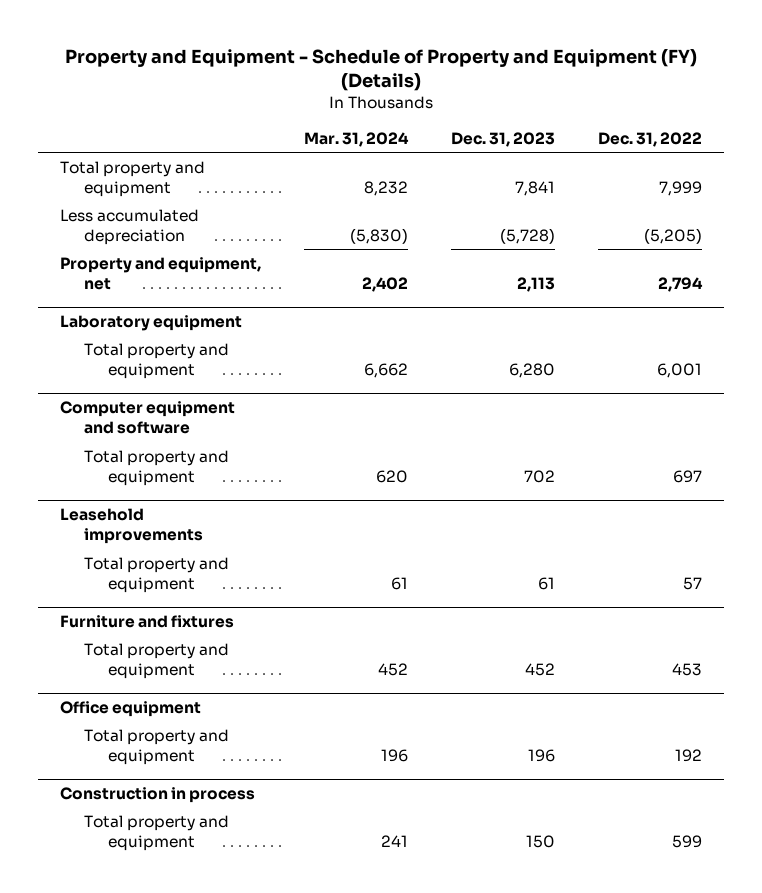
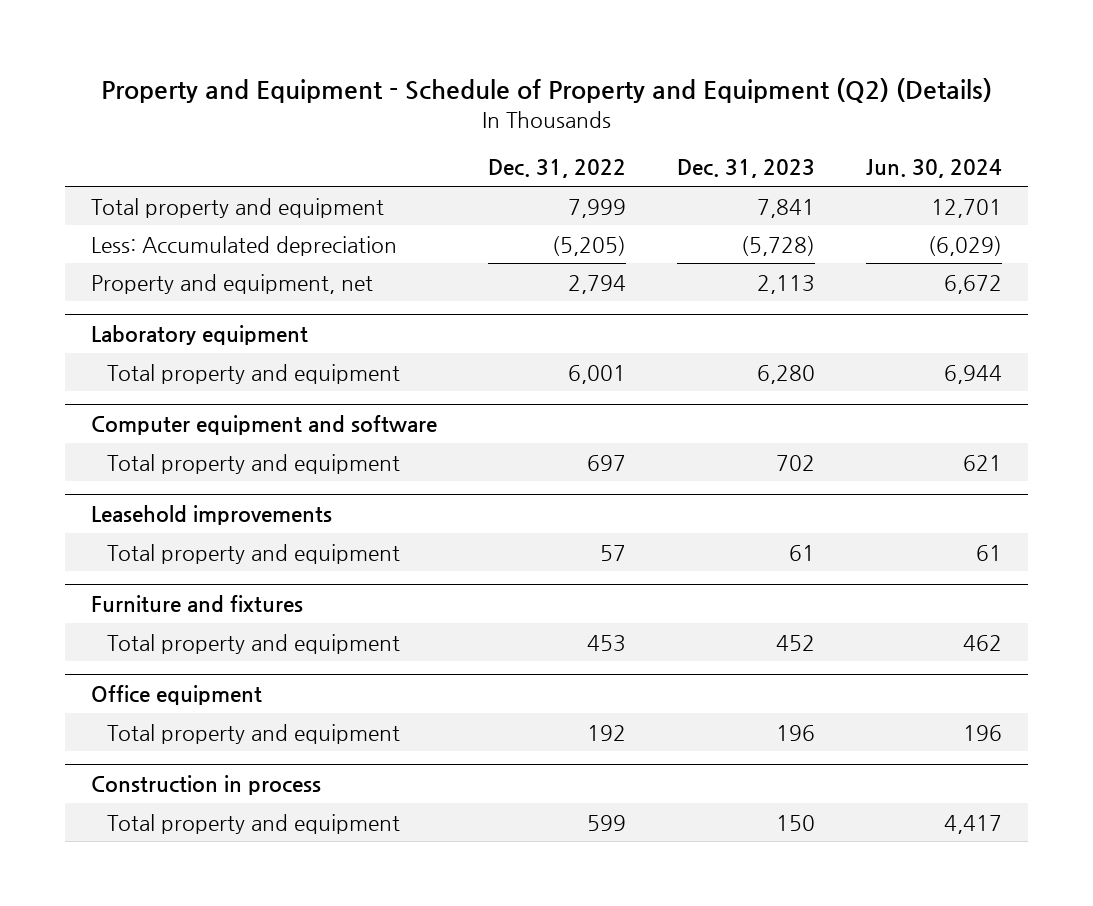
- Property and Equipment - Schedule of Property and Equipment (FY) (Details)
+ Property and Equipment - Schedule of Property and Equipment (Q2) (Details)
- | Mar. 31, 2024 | Dec. 31, 2023 | Dec. 31, 2022
+ | Dec. 31, 2022 | Dec. 31, 2023 | Jun. 30, 2024
- Less accumulated depreciation | (5,830) | (5,728) | (5,205)
+ Less: Accumulated depreciation | (5,205) | (5,728) | (6,029)

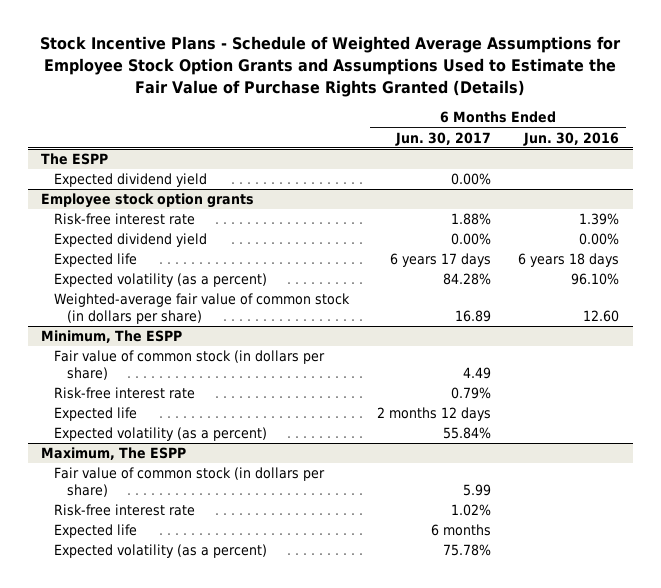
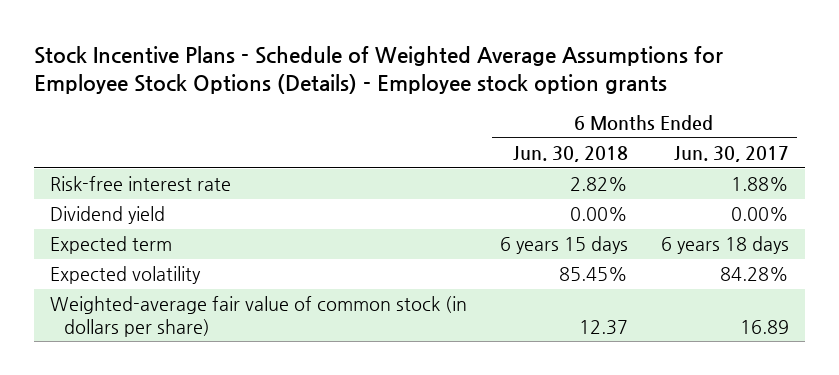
- Stock Incentive Plans - Schedule of Weighted Average Assumptions for Employee Stock Option Grants and Assumptions Used to Estimate the Fair Value of Purchase Rights Granted (Details)
+ Stock Incentive Plans - Schedule of Weighted Average Assumptions for Employee Stock Options (Details) - Employee stock option grants
- | 6 Months Ended Jun. 30, 2017 | 6 Months Ended Jun. 30, 2016
+ | 6 Months Ended Jun. 30, 2018 | 6 Months Ended Jun. 30, 2017
- The ESPP
- Expected dividend yield | 0.00% |
- Employee stock option grants
- Expected dividend yield | 0.00% | 0.00%
- Expected life | 6 years 17 days | 6 years 18 days
- Expected volatility (as a percent) | 84.28% | 96.10%
+ Dividend yield | 0.00% | 0.00%
+ Expected term | 6 years 15 days | 6 years 18 days
+ Expected volatility | 85.45% | 84.28%
- Minimum, The ESPP
- Fair value of common stock (in dollars per share) | 4.49 |
- Risk-free interest rate | 0.79% |
- Expected life | 2 months 12 days |
- Expected volatility (as a percent) | 55.84% |
- Maximum, The ESPP
- Fair value of common stock (in dollars per share) | 5.99 |
- Risk-free interest rate | 1.02% |
- Expected life | 6 months |
- Expected volatility (as a percent) | 75.78% |

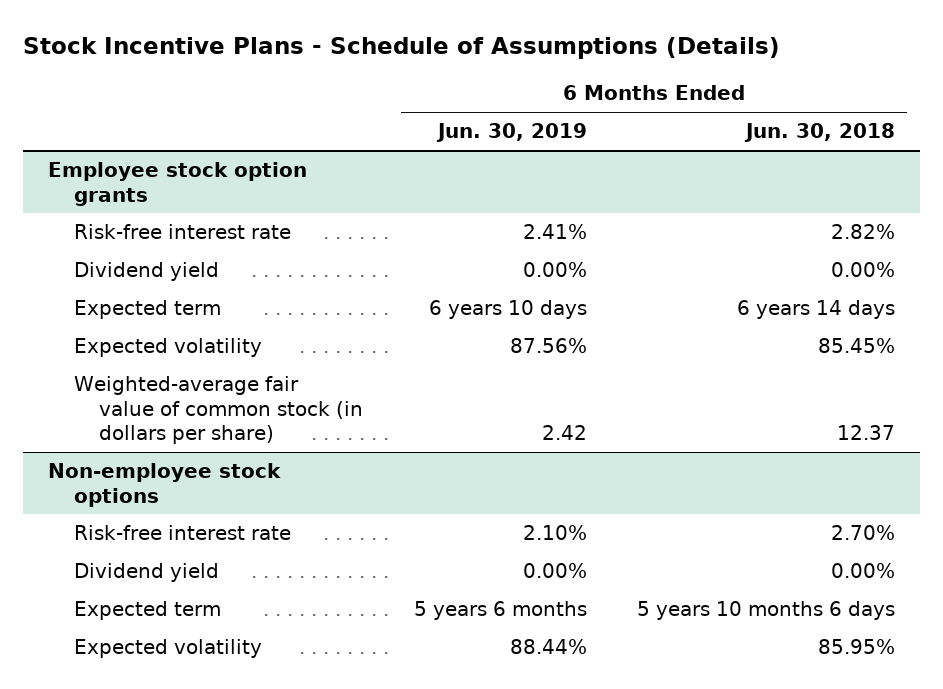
- Stock Incentive Plans - Schedule of Weighted Average Assumptions for Employee Stock Options (Details) - Employee stock option grants
+ Stock Incentive Plans - Schedule of Assumptions (Details)
- | 6 Months Ended Jun. 30, 2018 | 6 Months Ended Jun. 30, 2017
+ | 6 Months Ended Jun. 30, 2019 | 6 Months Ended Jun. 30, 2018
+ Employee stock option grants
- Expected term | 6 years 15 days | 6 years 18 days
+ Expected term | 6 years 10 days | 6 years 14 days
+ Non-employee stock options
+ Risk-free interest rate | 2.10% | 2.70%
+ Dividend yield | 0.00% | 0.00%
+ Expected term | 5 years 6 months | 5 years 10 months 6 days
+ Expected volatility | 88.44% | 85.95%

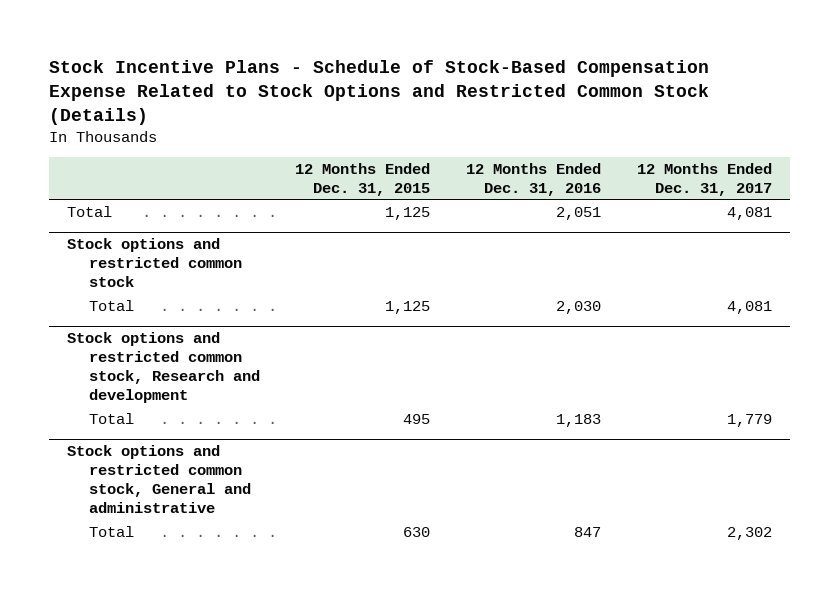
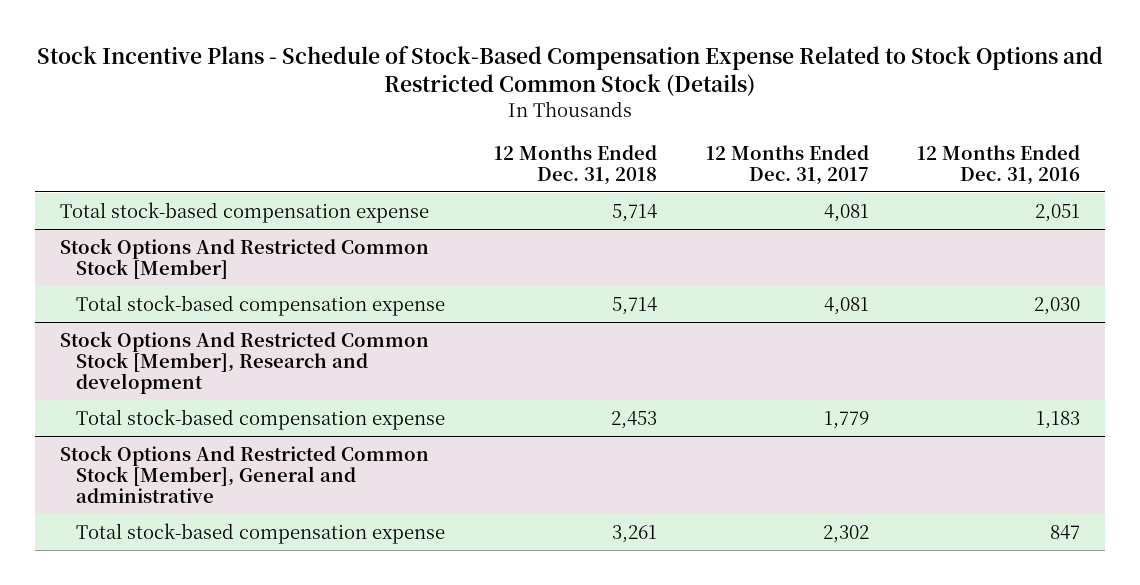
- | 12 Months Ended Dec. 31, 2015 | 12 Months Ended Dec. 31, 2016 | 12 Months Ended Dec. 31, 2017
+ | 12 Months Ended Dec. 31, 2018 | 12 Months Ended Dec. 31, 2017 | 12 Months Ended Dec. 31, 2016
- Total | 1,125 | 2,051 | 4,081
- Stock options and restricted common stock
- Total | 1,125 | 2,030 | 4,081
- Stock options and restricted common stock, Research and development
- Total | 495 | 1,183 | 1,779
- Stock options and restricted common stock, General and administrative
- Total | 630 | 847 | 2,302
+ Total stock-based compensation expense | 5,714 | 4,081 | 2,051
+ Stock Options And Restricted Common Stock [Member]
+ Total stock-based compensation expense | 5,714 | 4,081 | 2,030
+ Stock Options And Restricted Common Stock [Member], Research and development
+ Total stock-based compensation expense | 2,453 | 1,779 | 1,183
+ Stock Options And Restricted Common Stock [Member], General and administrative
+ Total stock-based compensation expense | 3,261 | 2,302 | 847

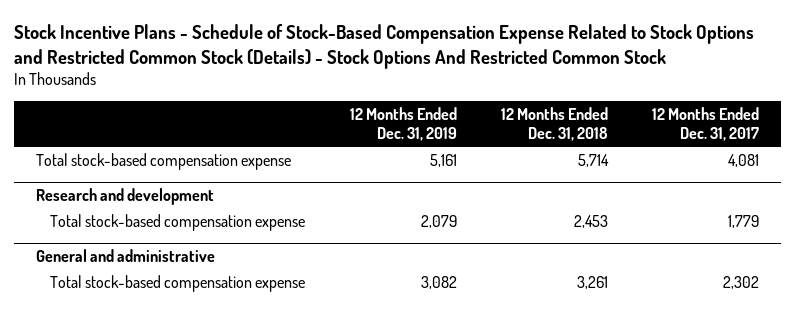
- Stock Incentive Plans - Schedule of Stock-Based Compensation Expense Related to Stock Options and Restricted Common Stock (Details)
+ Stock Incentive Plans - Schedule of Stock-Based Compensation Expense Related to Stock Options and Restricted Common Stock (Details) - Stock Options And Restricted Common Stock
- | 12 Months Ended Dec. 31, 2018 | 12 Months Ended Dec. 31, 2017 | 12 Months Ended Dec. 31, 2016
+ | 12 Months Ended Dec. 31, 2019 | 12 Months Ended Dec. 31, 2018 | 12 Months Ended Dec. 31, 2017
- Stock Options And Restricted Common Stock [Member]
- Total stock-based compensation expense | 5,714 | 4,081 | 2,030
- Stock Options And Restricted Common Stock [Member], Research and development
+ Research and development
- Stock Options And Restricted Common Stock [Member], General and administrative
+ General and administrative

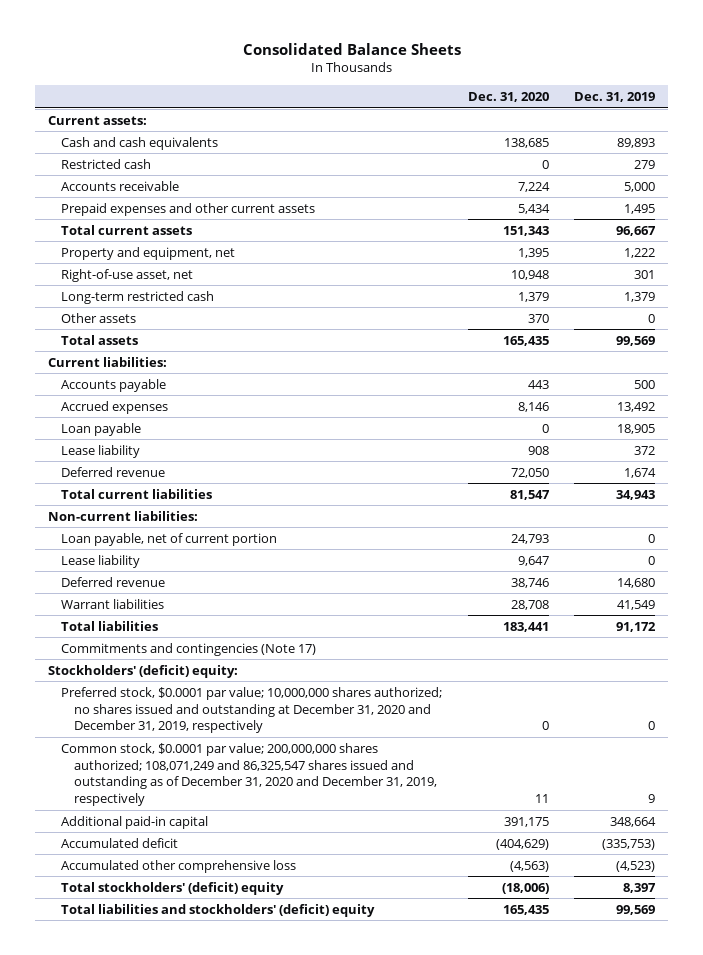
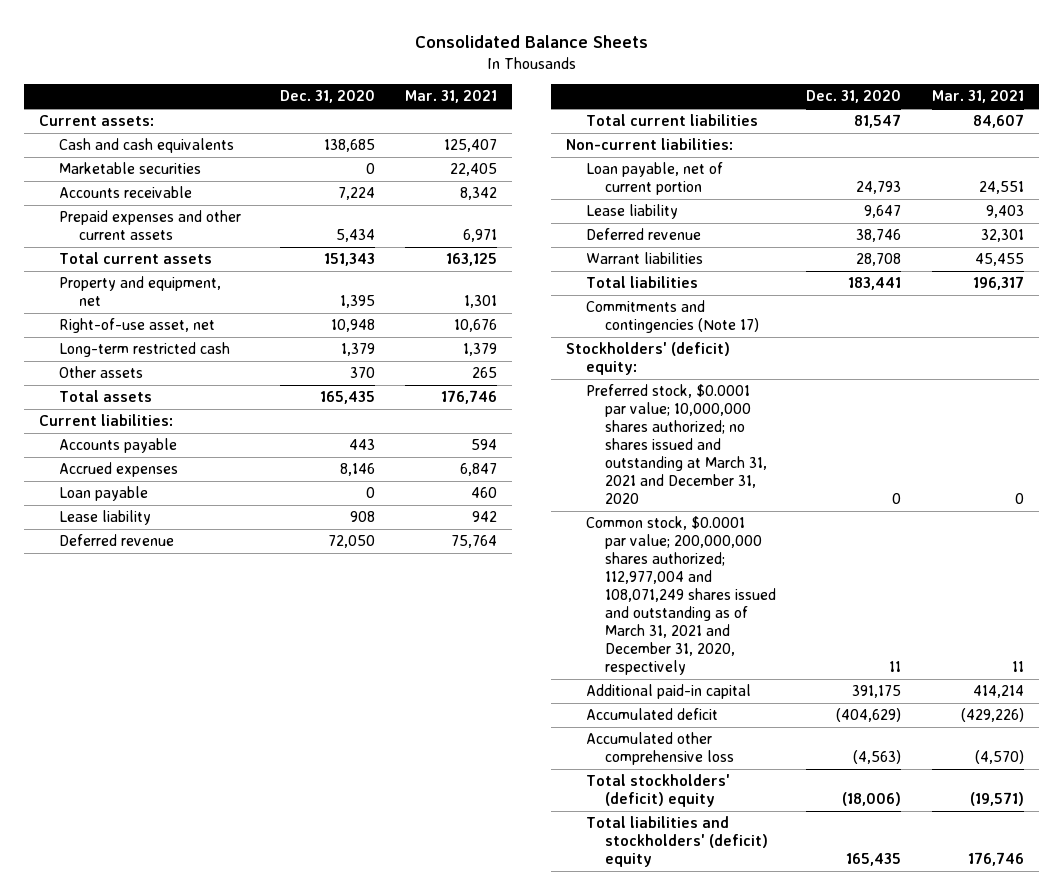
- | Dec. 31, 2020 | Dec. 31, 2019
+ | Dec. 31, 2020 | Mar. 31, 2021
- Restricted cash | 0 | 279
+ Marketable securities | 0 | 22,405
- Preferred stock, $0.0001 par value; 10,000,000 shares authorized; no shares issued and outstanding at December 31, 2020 and December 31, 2019, respectively | 0 | 0
- Common stock, $0.0001 par value; 200,000,000 shares authorized; 108,071,249 and 86,325,547 shares issued and outstanding as of December 31, 2020 and December 31, 2019, respectively | 11 | 9
+ Preferred stock, $0.0001 par value; 10,000,000 shares authorized; no shares issued and outstanding at March 31, 2021 and December 31, 2020 | 0 | 0
+ Common stock, $0.0001 par value; 200,000,000 shares authorized; 112,977,004 and 108,071,249 shares issued and outstanding as of March 31, 2021 and December 31, 2020, respectively | 11 | 11

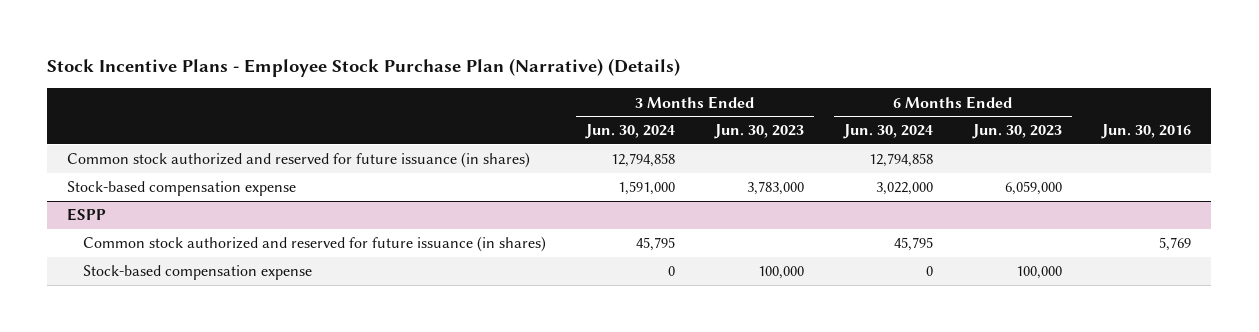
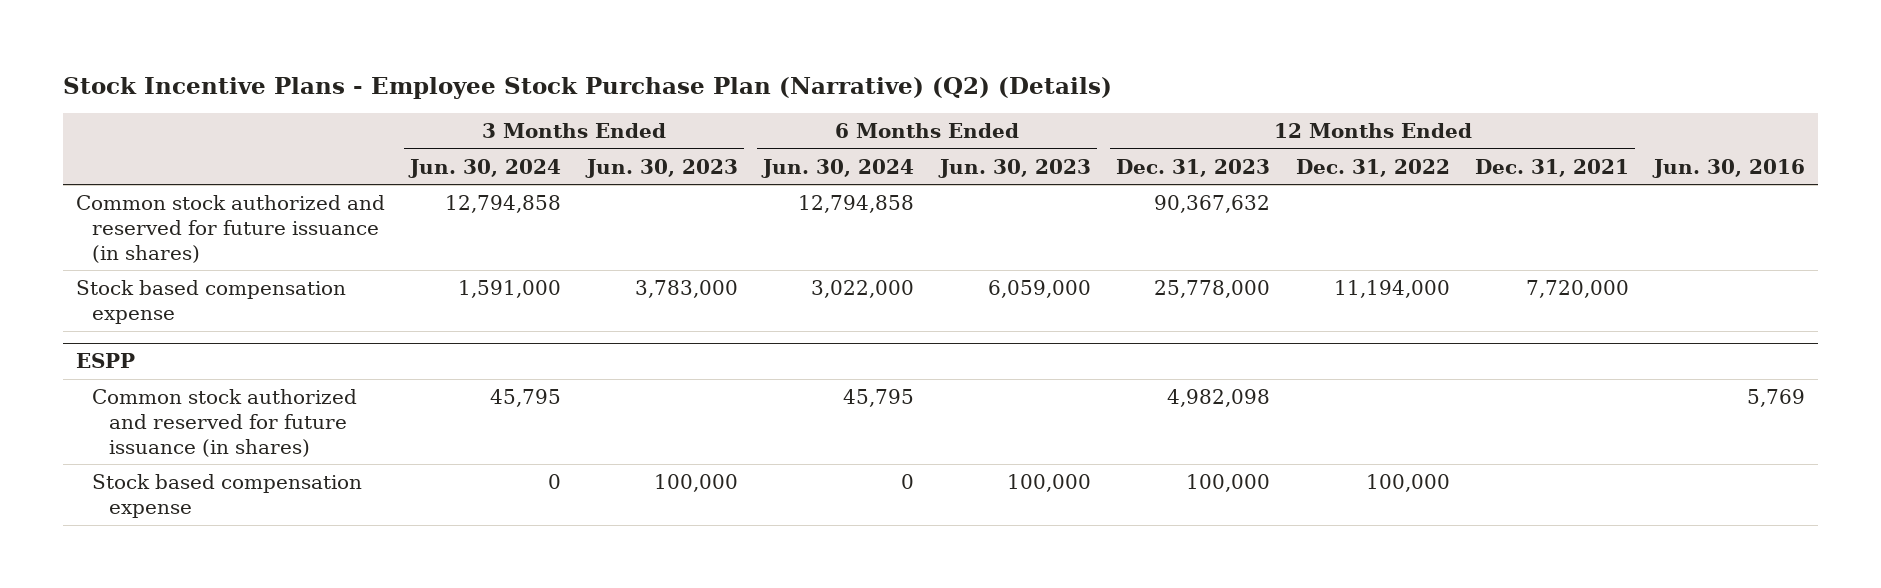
- Stock Incentive Plans - Employee Stock Purchase Plan (Narrative) (Details)
+ Stock Incentive Plans - Employee Stock Purchase Plan (Narrative) (Q2) (Details)
- | 3 Months Ended Jun. 30, 2024 | 3 Months Ended Jun. 30, 2023 | 6 Months Ended Jun. 30, 2024 | 6 Months Ended Jun. 30, 2023 | Jun. 30, 2016
+ | 3 Months Ended Jun. 30, 2024 | 3 Months Ended Jun. 30, 2023 | 6 Months Ended Jun. 30, 2024 | 6 Months Ended Jun. 30, 2023 | 12 Months Ended Dec. 31, 2023 | 12 Months Ended Dec. 31, 2022 | 12 Months Ended Dec. 31, 2021 | Jun. 30, 2016
- Stock-based compensation expense | 1,591,000 | 3,783,000 | 3,022,000 | 6,059,000 |
+ Stock based compensation expense | 1,591,000 | 3,783,000 | 3,022,000 | 6,059,000 | 25,778,000 | 11,194,000 | 7,720,000 |
@ ESPP
- Stock-based compensation expense | 0 | 100,000 | 0 | 100,000 |
+ Stock based compensation expense | 0 | 100,000 | 0 | 100,000 | 100,000 | 100,000 | |

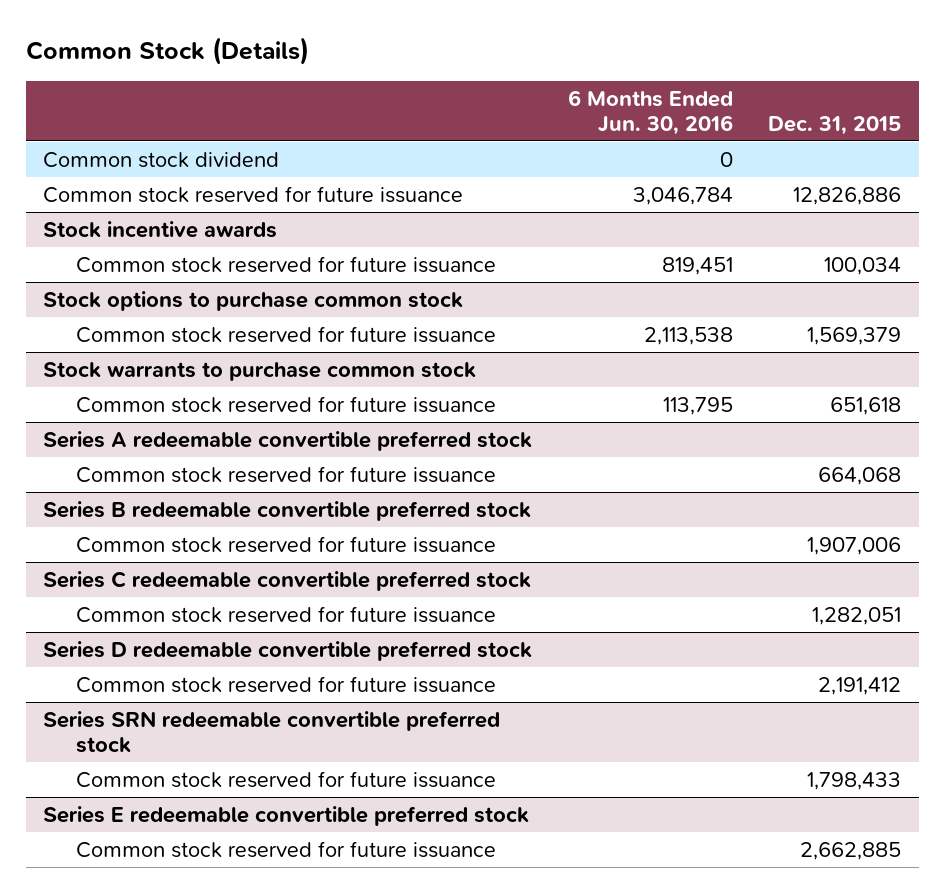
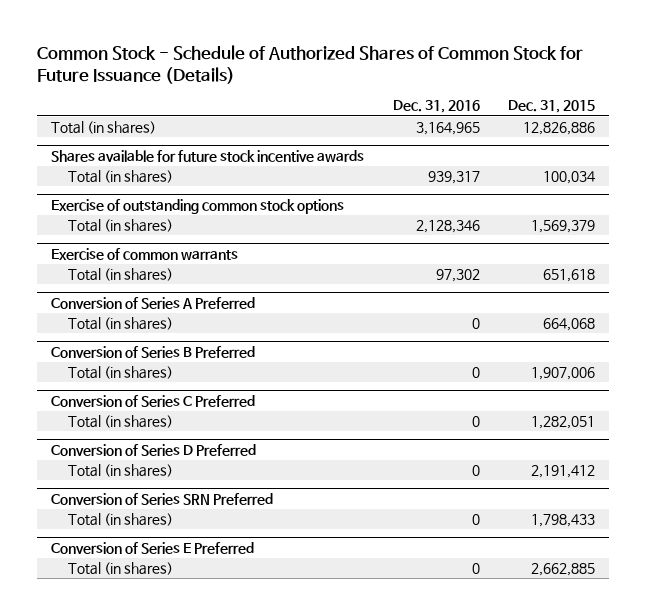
- Common Stock (Details)
+ Common Stock - Schedule of Authorized Shares of Common Stock for Future Issuance (Details)
- | 6 Months Ended Jun. 30, 2016 | Dec. 31, 2015
+ | Dec. 31, 2016 | Dec. 31, 2015
- Common stock dividend | 0 |
- Common stock reserved for future issuance | 3,046,784 | 12,826,886
- Stock incentive awards
- Common stock reserved for future issuance | 819,451 | 100,034
- Stock options to purchase common stock
- Common stock reserved for future issuance | 2,113,538 | 1,569,379
- Stock warrants to purchase common stock
- Common stock reserved for future issuance | 113,795 | 651,618
- Series A redeemable convertible preferred stock
- Common stock reserved for future issuance | | 664,068
- Series B redeemable convertible preferred stock
- Common stock reserved for future issuance | | 1,907,006
- Series C redeemable convertible preferred stock
- Common stock reserved for future issuance | | 1,282,051
- Series D redeemable convertible preferred stock
- Common stock reserved for future issuance | | 2,191,412
- Series SRN redeemable convertible preferred stock
- Common stock reserved for future issuance | | 1,798,433
- Series E redeemable convertible preferred stock
- Common stock reserved for future issuance | | 2,662,885
+ Total (in shares) | 3,164,965 | 12,826,886
+ Shares available for future stock incentive awards
+ Total (in shares) | 939,317 | 100,034
+ Exercise of outstanding common stock options
+ Total (in shares) | 2,128,346 | 1,569,379
+ Exercise of common warrants
+ Total (in shares) | 97,302 | 651,618
+ Conversion of Series A Preferred
+ Total (in shares) | 0 | 664,068
+ Conversion of Series B Preferred
+ Total (in shares) | 0 | 1,907,006
+ Conversion of Series C Preferred
+ Total (in shares) | 0 | 1,282,051
+ Conversion of Series D Preferred
+ Total (in shares) | 0 | 2,191,412
+ Conversion of Series SRN Preferred
+ Total (in shares) | 0 | 1,798,433
+ Conversion of Series E Preferred
+ Total (in shares) | 0 | 2,662,885

